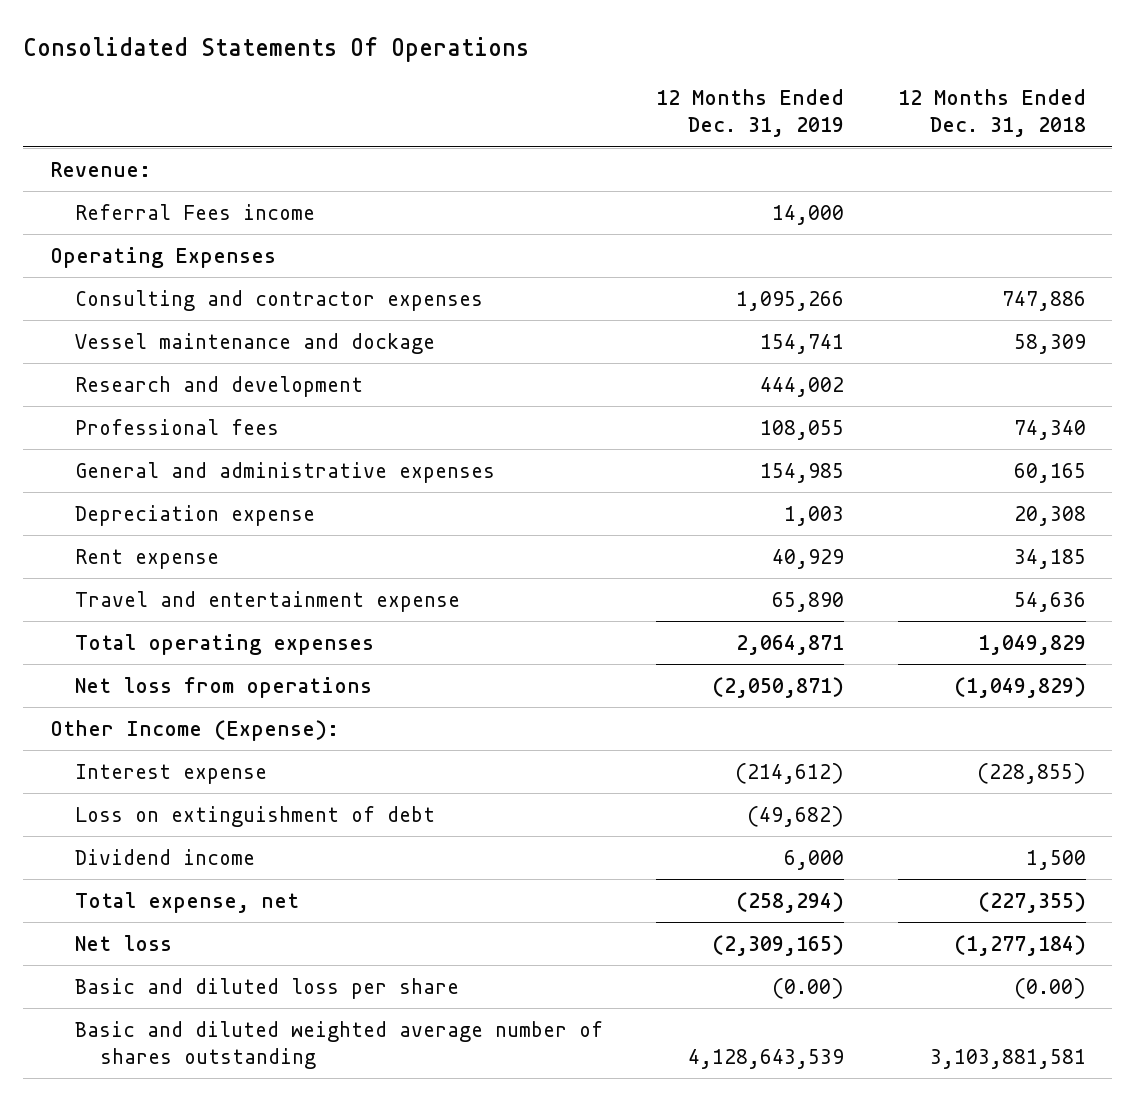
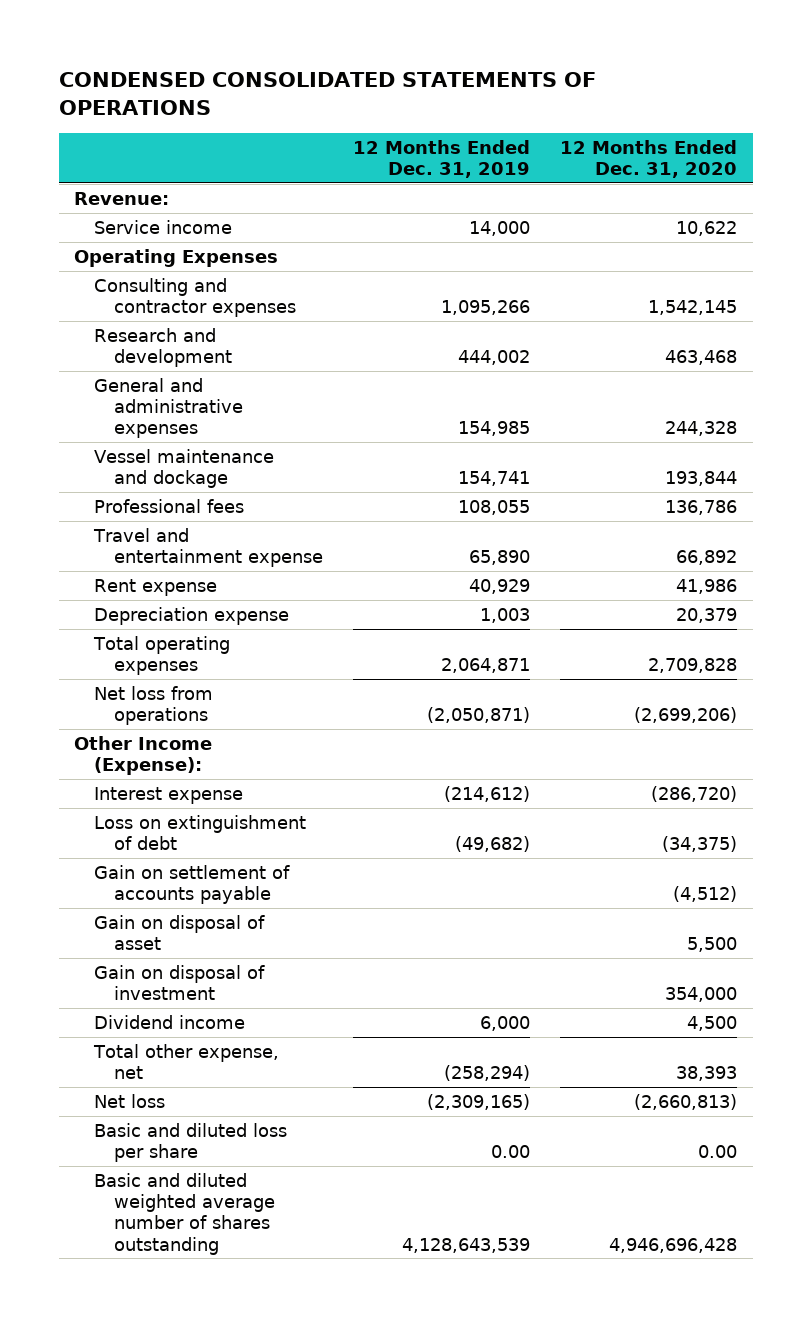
- Consolidated Statements Of Operations
+ CONDENSED CONSOLIDATED STATEMENTS OF OPERATIONS
- | 12 Months Ended Dec. 31, 2019 | 12 Months Ended Dec. 31, 2018
+ | 12 Months Ended Dec. 31, 2019 | 12 Months Ended Dec. 31, 2020
- Referral Fees income | 14,000 |
+ Service income | 14,000 | 10,622
moved down: Vessel maintenance and dockage | 154,741 | 193,844
moved down: Professional fees | 108,055 | 136,786
moved down: Rent expense | 40,929 | 41,986
moved down: Depreciation expense | 1,003 | 20,379
+ Gain on settlement of accounts payable | | (4,512)
+ Gain on disposal of asset | | 5,500
+ Gain on disposal of investment | | 354,000
- Total expense, net | (258,294) | (227,355)
+ Total other expense, net | (258,294) | 38,393
- Basic and diluted loss per share | (0.00) | (0.00)
+ Basic and diluted loss per share | 0.00 | 0.00

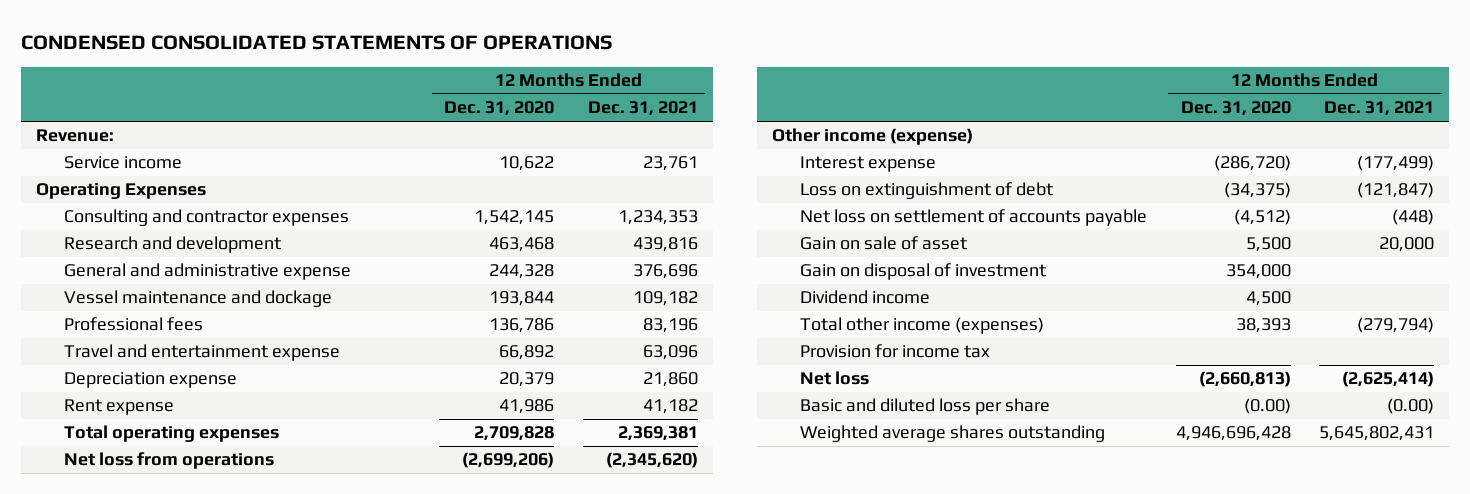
- | 12 Months Ended Dec. 31, 2019 | 12 Months Ended Dec. 31, 2020
+ | 12 Months Ended Dec. 31, 2020 | 12 Months Ended Dec. 31, 2021
- General and administrative expenses | 154,985 | 244,328
+ General and administrative expense | 244,328 | 376,696
moved down: Rent expense | 41,986 | 41,182
- Other Income (Expense):
+ Other income (expense)
- Gain on settlement of accounts payable | | (4,512)
- Gain on disposal of asset | | 5,500
+ Net loss on settlement of accounts payable | (4,512) | (448)
+ Gain on sale of asset | 5,500 | 20,000
- Total other expense, net | (258,294) | 38,393
+ Total other income (expenses) | 38,393 | (279,794)
+ Provision for income tax
- Basic and diluted loss per share | 0.00 | 0.00
- Basic and diluted weighted average number of shares outstanding | 4,128,643,539 | 4,946,696,428
+ Basic and diluted loss per share | (0.00) | (0.00)
+ Weighted average shares outstanding | 4,946,696,428 | 5,645,802,431

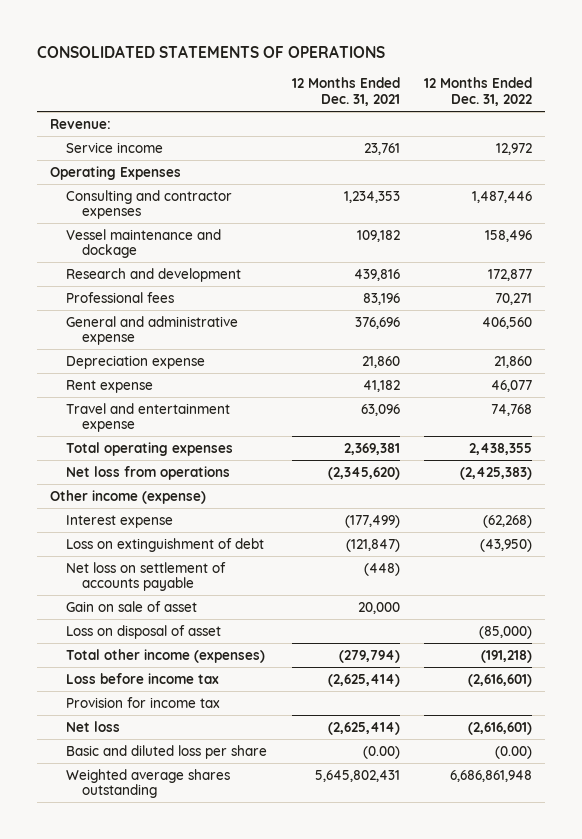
- CONDENSED CONSOLIDATED STATEMENTS OF OPERATIONS
+ CONSOLIDATED STATEMENTS OF OPERATIONS
- | 12 Months Ended Dec. 31, 2020 | 12 Months Ended Dec. 31, 2021
+ | 12 Months Ended Dec. 31, 2021 | 12 Months Ended Dec. 31, 2022
moved down: Research and development | 439,816 | 172,877
moved down: General and administrative expense | 376,696 | 406,560
moved down: Travel and entertainment expense | 63,096 | 74,768
- Gain on disposal of investment | 354,000 |
- Dividend income | 4,500 |
+ Loss on disposal of asset | | (85,000)
+ Loss before income tax | (2,625,414) | (2,616,601)

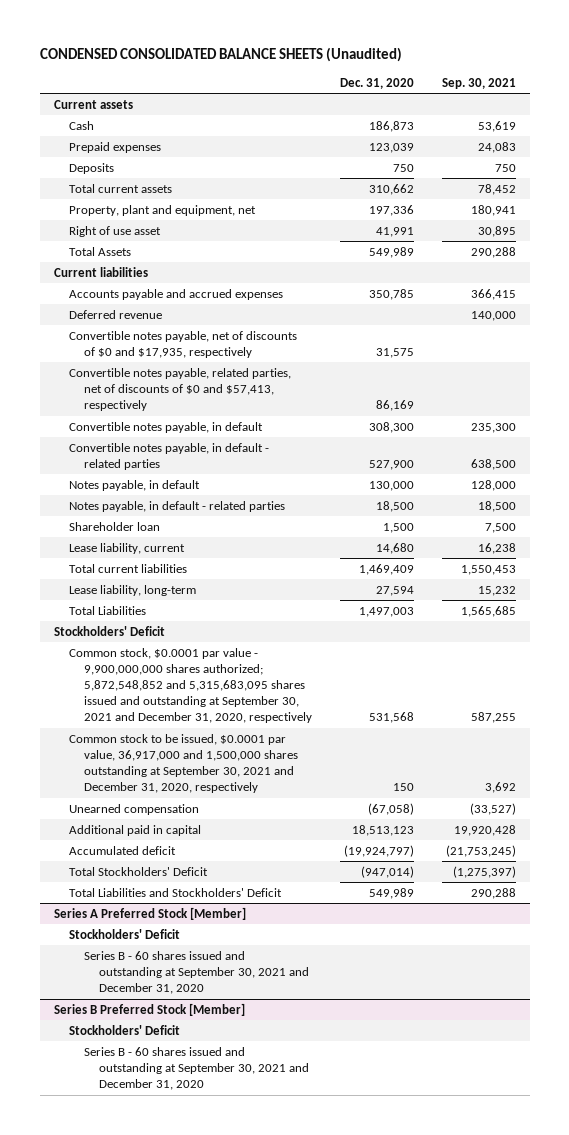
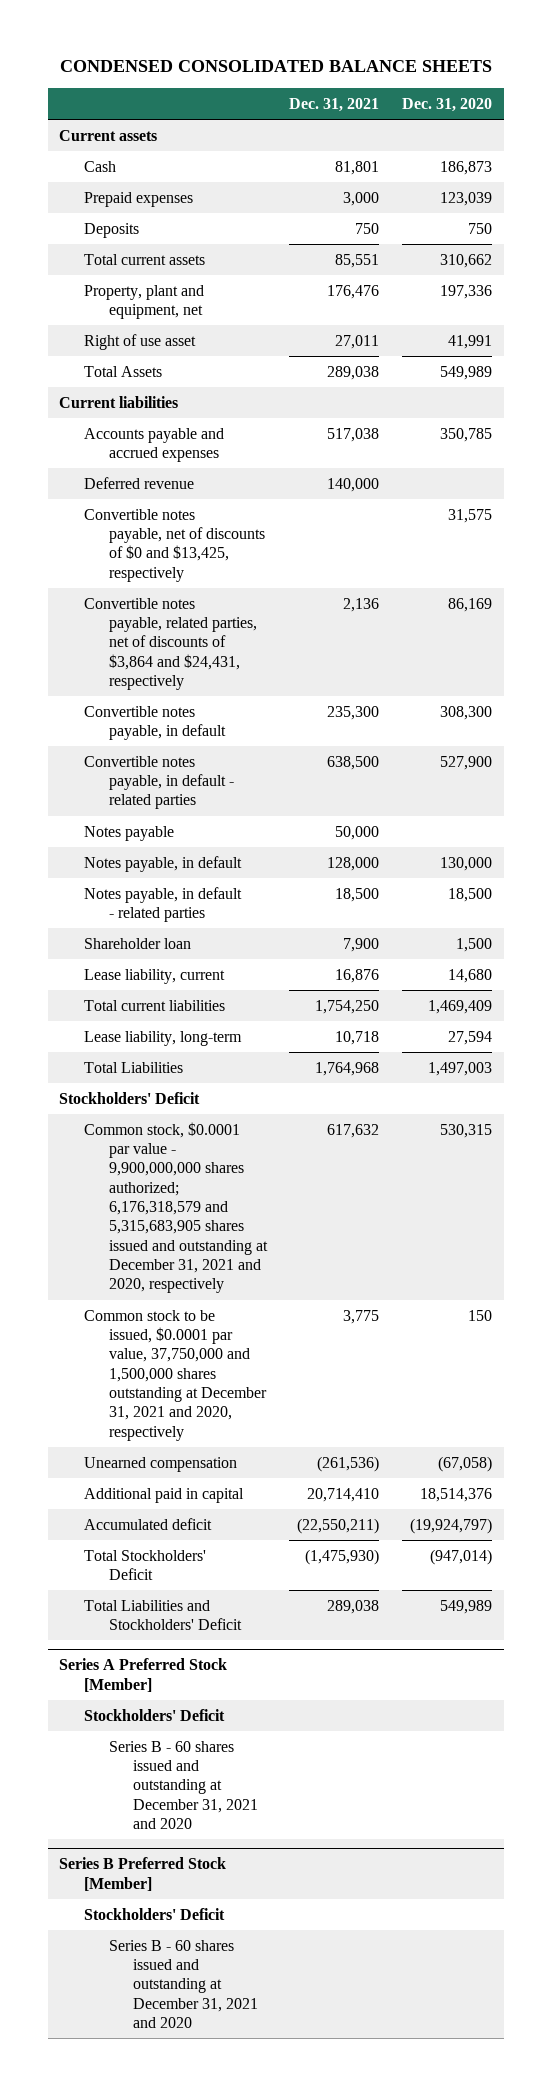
- CONDENSED CONSOLIDATED BALANCE SHEETS (Unaudited)
+ CONDENSED CONSOLIDATED BALANCE SHEETS
- | Dec. 31, 2020 | Sep. 30, 2021
+ | Dec. 31, 2021 | Dec. 31, 2020
- Convertible notes payable, net of discounts of $0 and $17,935, respectively | 31,575 |
- Convertible notes payable, related parties, net of discounts of $0 and $57,413, respectively | 86,169 |
+ Convertible notes payable, net of discounts of $0 and $13,425, respectively | | 31,575
+ Convertible notes payable, related parties, net of discounts of $3,864 and $24,431, respectively | 2,136 | 86,169
+ Notes payable | 50,000 |
- Common stock, $0.0001 par value - 9,900,000,000 shares authorized; 5,872,548,852 and 5,315,683,095 shares issued and outstanding at September 30, 2021 and December 31, 2020, respectively | 531,568 | 587,255
- Common stock to be issued, $0.0001 par value, 36,917,000 and 1,500,000 shares outstanding at September 30, 2021 and December 31, 2020, respectively | 150 | 3,692
+ Common stock, $0.0001 par value - 9,900,000,000 shares authorized; 6,176,318,579 and 5,315,683,905 shares issued and outstanding at December 31, 2021 and 2020, respectively | 617,632 | 530,315
+ Common stock to be issued, $0.0001 par value, 37,750,000 and 1,500,000 shares outstanding at December 31, 2021 and 2020, respectively | 3,775 | 150
- Additional paid in capital | 18,513,123 | 19,920,428
+ Additional paid in capital | 20,714,410 | 18,514,376
@ Series A Preferred Stock [Member]
- Series B - 60 shares issued and outstanding at September 30, 2021 and December 31, 2020
+ Series B - 60 shares issued and outstanding at December 31, 2021 and 2020
@ Series B Preferred Stock [Member]
- Series B - 60 shares issued and outstanding at September 30, 2021 and December 31, 2020
+ Series B - 60 shares issued and outstanding at December 31, 2021 and 2020

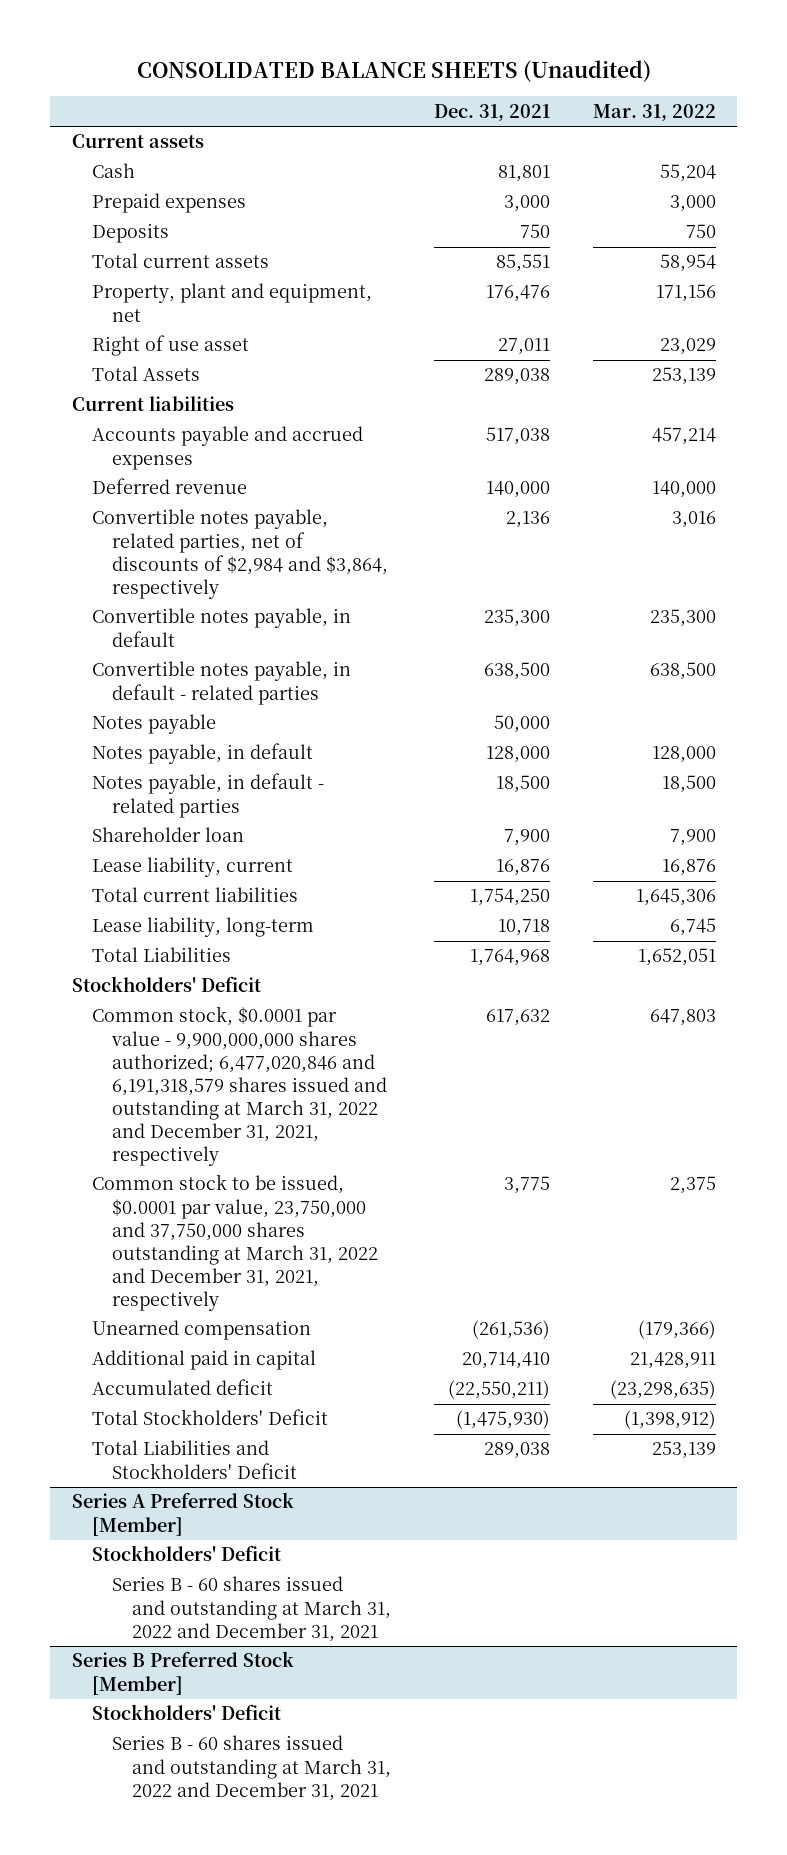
- CONDENSED CONSOLIDATED BALANCE SHEETS
+ CONSOLIDATED BALANCE SHEETS (Unaudited)
- | Dec. 31, 2021 | Dec. 31, 2020
+ | Dec. 31, 2021 | Mar. 31, 2022
- Convertible notes payable, net of discounts of $0 and $13,425, respectively | | 31,575
- Convertible notes payable, related parties, net of discounts of $3,864 and $24,431, respectively | 2,136 | 86,169
+ Convertible notes payable, related parties, net of discounts of $2,984 and $3,864, respectively | 2,136 | 3,016
- Common stock, $0.0001 par value - 9,900,000,000 shares authorized; 6,176,318,579 and 5,315,683,905 shares issued and outstanding at December 31, 2021 and 2020, respectively | 617,632 | 530,315
- Common stock to be issued, $0.0001 par value, 37,750,000 and 1,500,000 shares outstanding at December 31, 2021 and 2020, respectively | 3,775 | 150
+ Common stock, $0.0001 par value - 9,900,000,000 shares authorized; 6,477,020,846 and 6,191,318,579 shares issued and outstanding at March 31, 2022 and December 31, 2021, respectively | 617,632 | 647,803
+ Common stock to be issued, $0.0001 par value, 23,750,000 and 37,750,000 shares outstanding at March 31, 2022 and December 31, 2021, respectively | 3,775 | 2,375
@ Series A Preferred Stock [Member]
- Series B - 60 shares issued and outstanding at December 31, 2021 and 2020
+ Series B - 60 shares issued and outstanding at March 31, 2022 and December 31, 2021
@ Series B Preferred Stock [Member]
- Series B - 60 shares issued and outstanding at December 31, 2021 and 2020
+ Series B - 60 shares issued and outstanding at March 31, 2022 and December 31, 2021

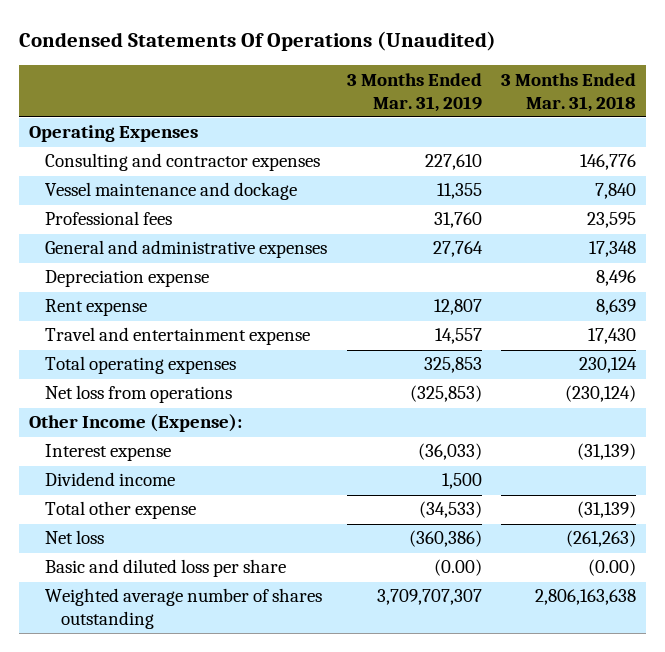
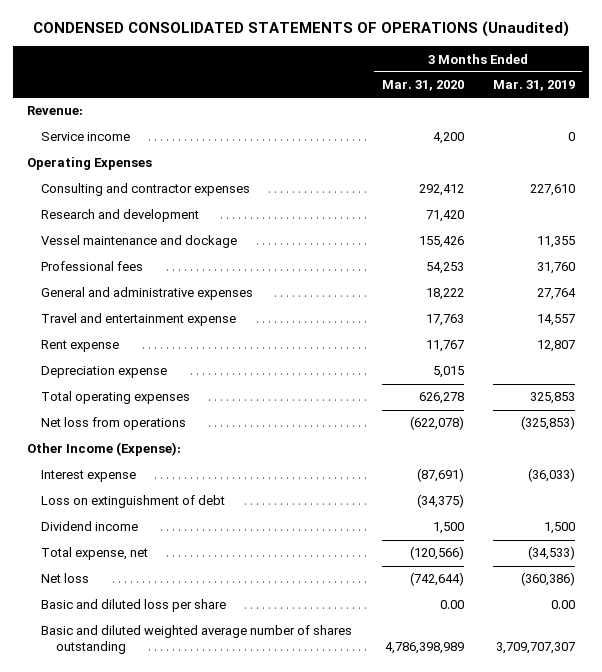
- Condensed Statements Of Operations (Unaudited)
+ CONDENSED CONSOLIDATED STATEMENTS OF OPERATIONS (Unaudited)
- | 3 Months Ended Mar. 31, 2019 | 3 Months Ended Mar. 31, 2018
+ | 3 Months Ended Mar. 31, 2020 | 3 Months Ended Mar. 31, 2019
+ Revenue:
+ Service income | 4,200 | 0
+ Research and development | 71,420 |
moved down: Rent expense | 11,767 | 12,807
moved down: Depreciation expense | 5,015 |
+ Loss on extinguishment of debt | (34,375) |
- Total other expense | (34,533) | (31,139)
+ Total expense, net | (120,566) | (34,533)
- Basic and diluted loss per share | (0.00) | (0.00)
- Weighted average number of shares outstanding | 3,709,707,307 | 2,806,163,638
+ Basic and diluted loss per share | 0.00 | 0.00
+ Basic and diluted weighted average number of shares outstanding | 4,786,398,989 | 3,709,707,307

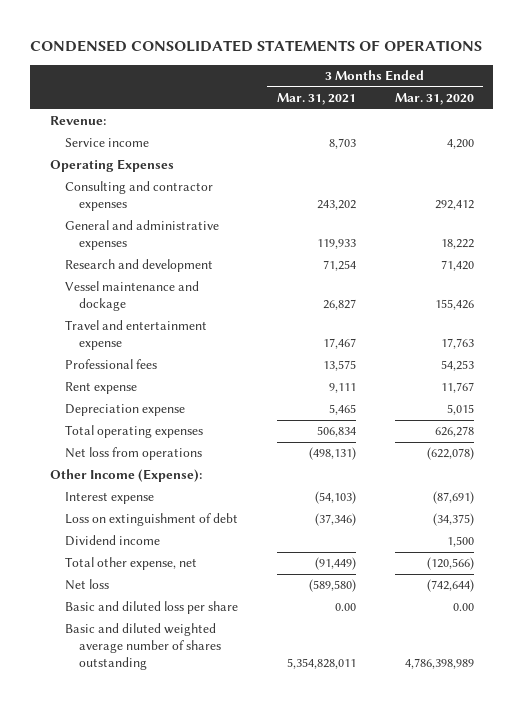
- CONDENSED CONSOLIDATED STATEMENTS OF OPERATIONS (Unaudited)
+ CONDENSED CONSOLIDATED STATEMENTS OF OPERATIONS
- | 3 Months Ended Mar. 31, 2020 | 3 Months Ended Mar. 31, 2019
+ | 3 Months Ended Mar. 31, 2021 | 3 Months Ended Mar. 31, 2020
moved up: General and administrative expenses | 119,933 | 18,222
moved down: Professional fees | 13,575 | 54,253
- Total expense, net | (120,566) | (34,533)
+ Total other expense, net | (91,449) | (120,566)

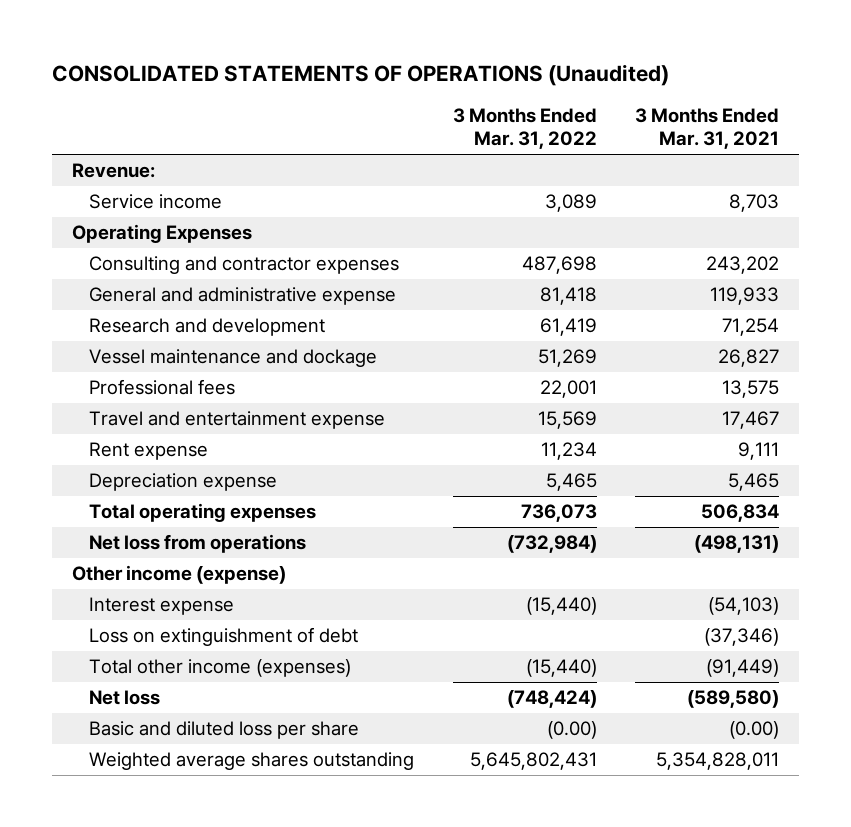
- CONDENSED CONSOLIDATED STATEMENTS OF OPERATIONS
+ CONSOLIDATED STATEMENTS OF OPERATIONS (Unaudited)
- | 3 Months Ended Mar. 31, 2021 | 3 Months Ended Mar. 31, 2020
+ | 3 Months Ended Mar. 31, 2022 | 3 Months Ended Mar. 31, 2021
- General and administrative expenses | 119,933 | 18,222
+ General and administrative expense | 81,418 | 119,933
moved down: Travel and entertainment expense | 15,569 | 17,467
- Other Income (Expense):
+ Other income (expense)
- Dividend income | | 1,500
- Total other expense, net | (91,449) | (120,566)
+ Total other income (expenses) | (15,440) | (91,449)
- Basic and diluted loss per share | 0.00 | 0.00
- Basic and diluted weighted average number of shares outstanding | 5,354,828,011 | 4,786,398,989
+ Basic and diluted loss per share | (0.00) | (0.00)
+ Weighted average shares outstanding | 5,645,802,431 | 5,354,828,011

